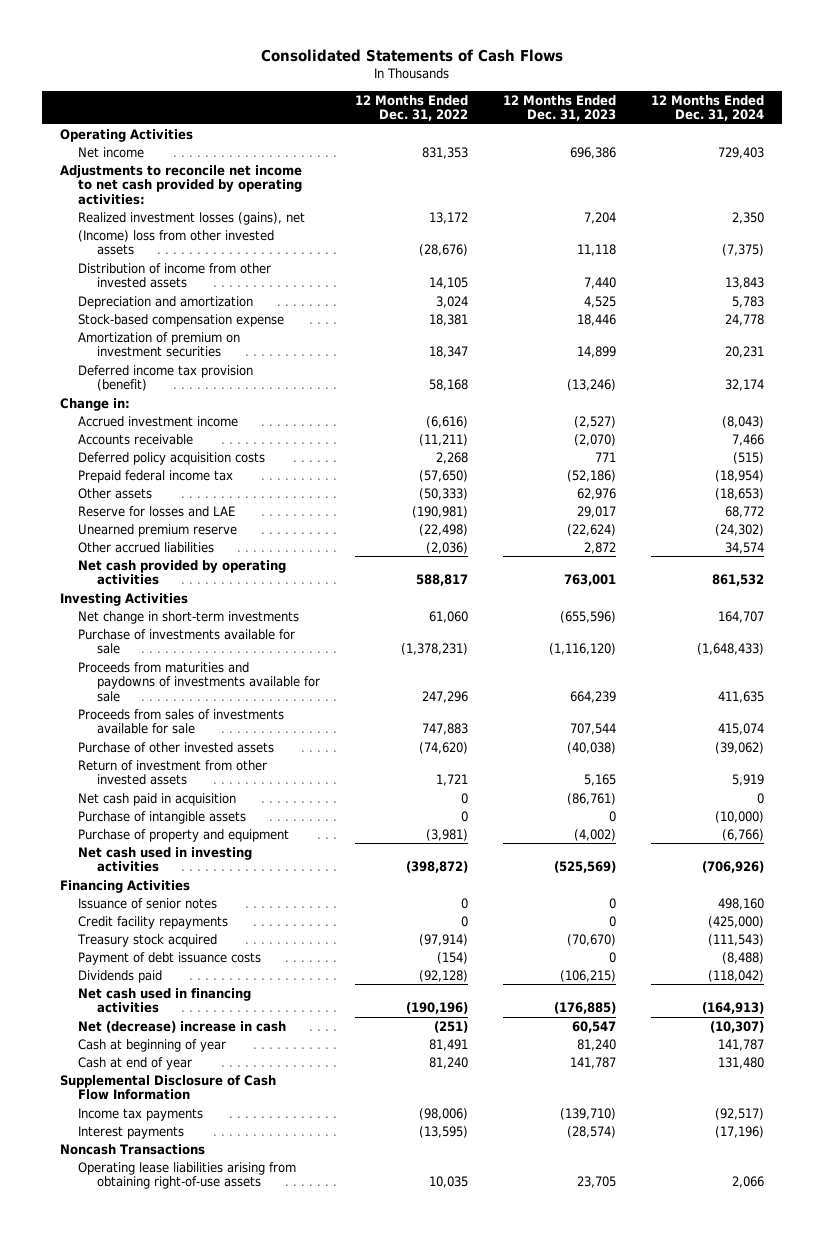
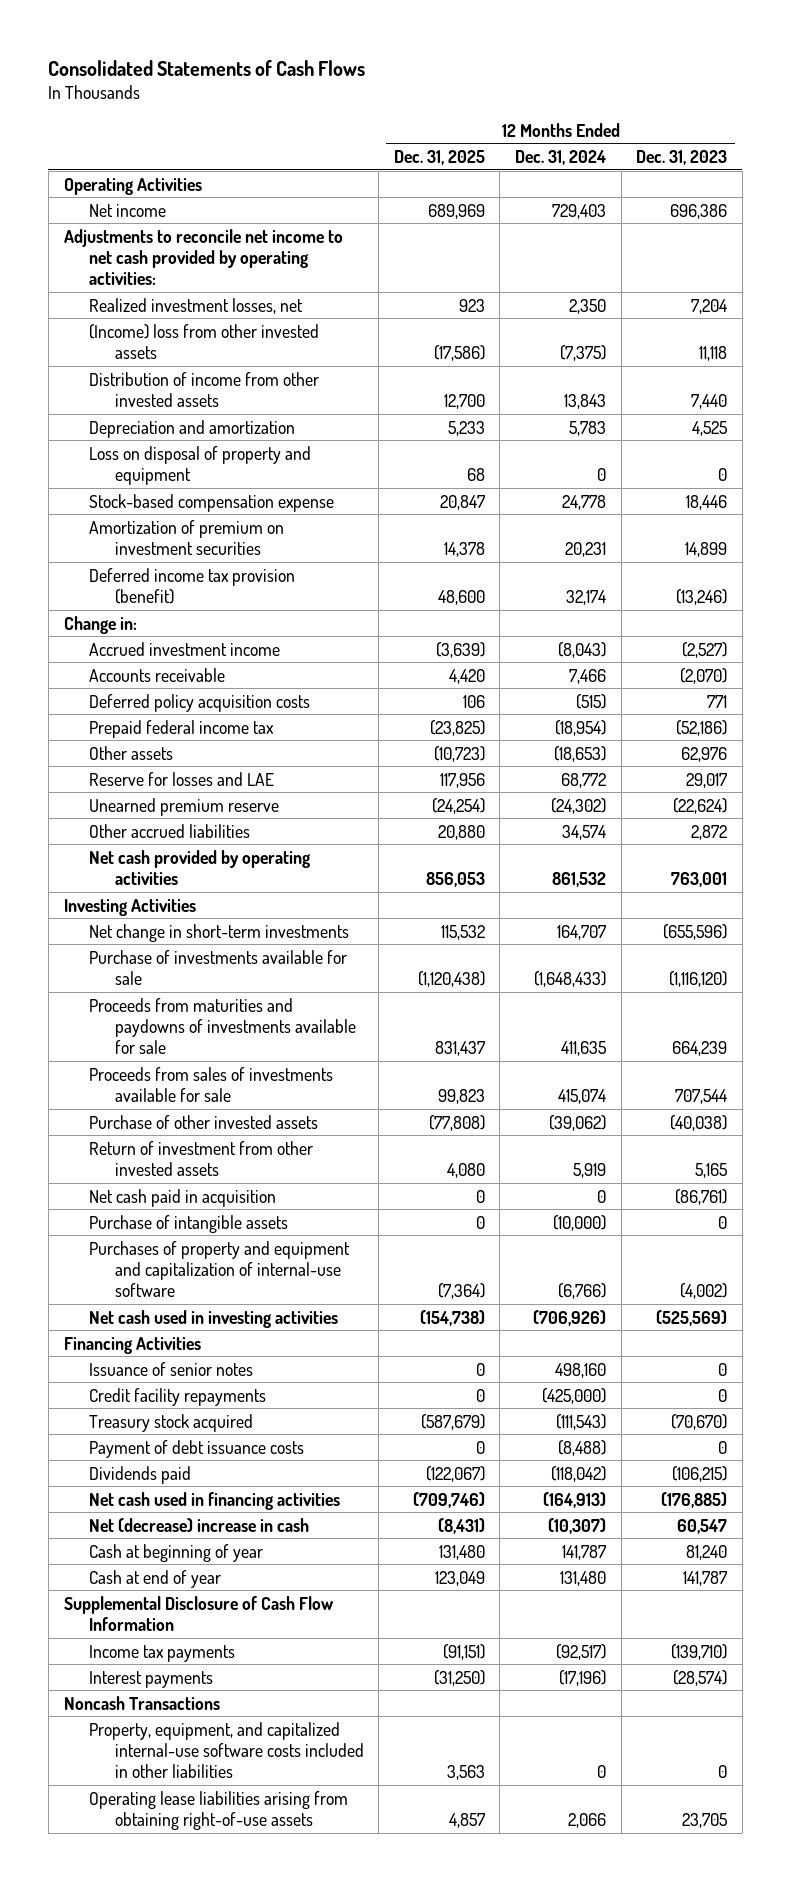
- | 12 Months Ended Dec. 31, 2022 | 12 Months Ended Dec. 31, 2023 | 12 Months Ended Dec. 31, 2024
+ | 12 Months Ended Dec. 31, 2025 | 12 Months Ended Dec. 31, 2024 | 12 Months Ended Dec. 31, 2023
- Realized investment losses (gains), net | 13,172 | 7,204 | 2,350
+ Realized investment losses, net | 923 | 2,350 | 7,204
+ Loss on disposal of property and equipment | 68 | 0 | 0
- Purchase of property and equipment | (3,981) | (4,002) | (6,766)
+ Purchases of property and equipment and capitalization of internal-use software | (7,364) | (6,766) | (4,002)
+ Property, equipment, and capitalized internal-use software costs included in other liabilities | 3,563 | 0 | 0

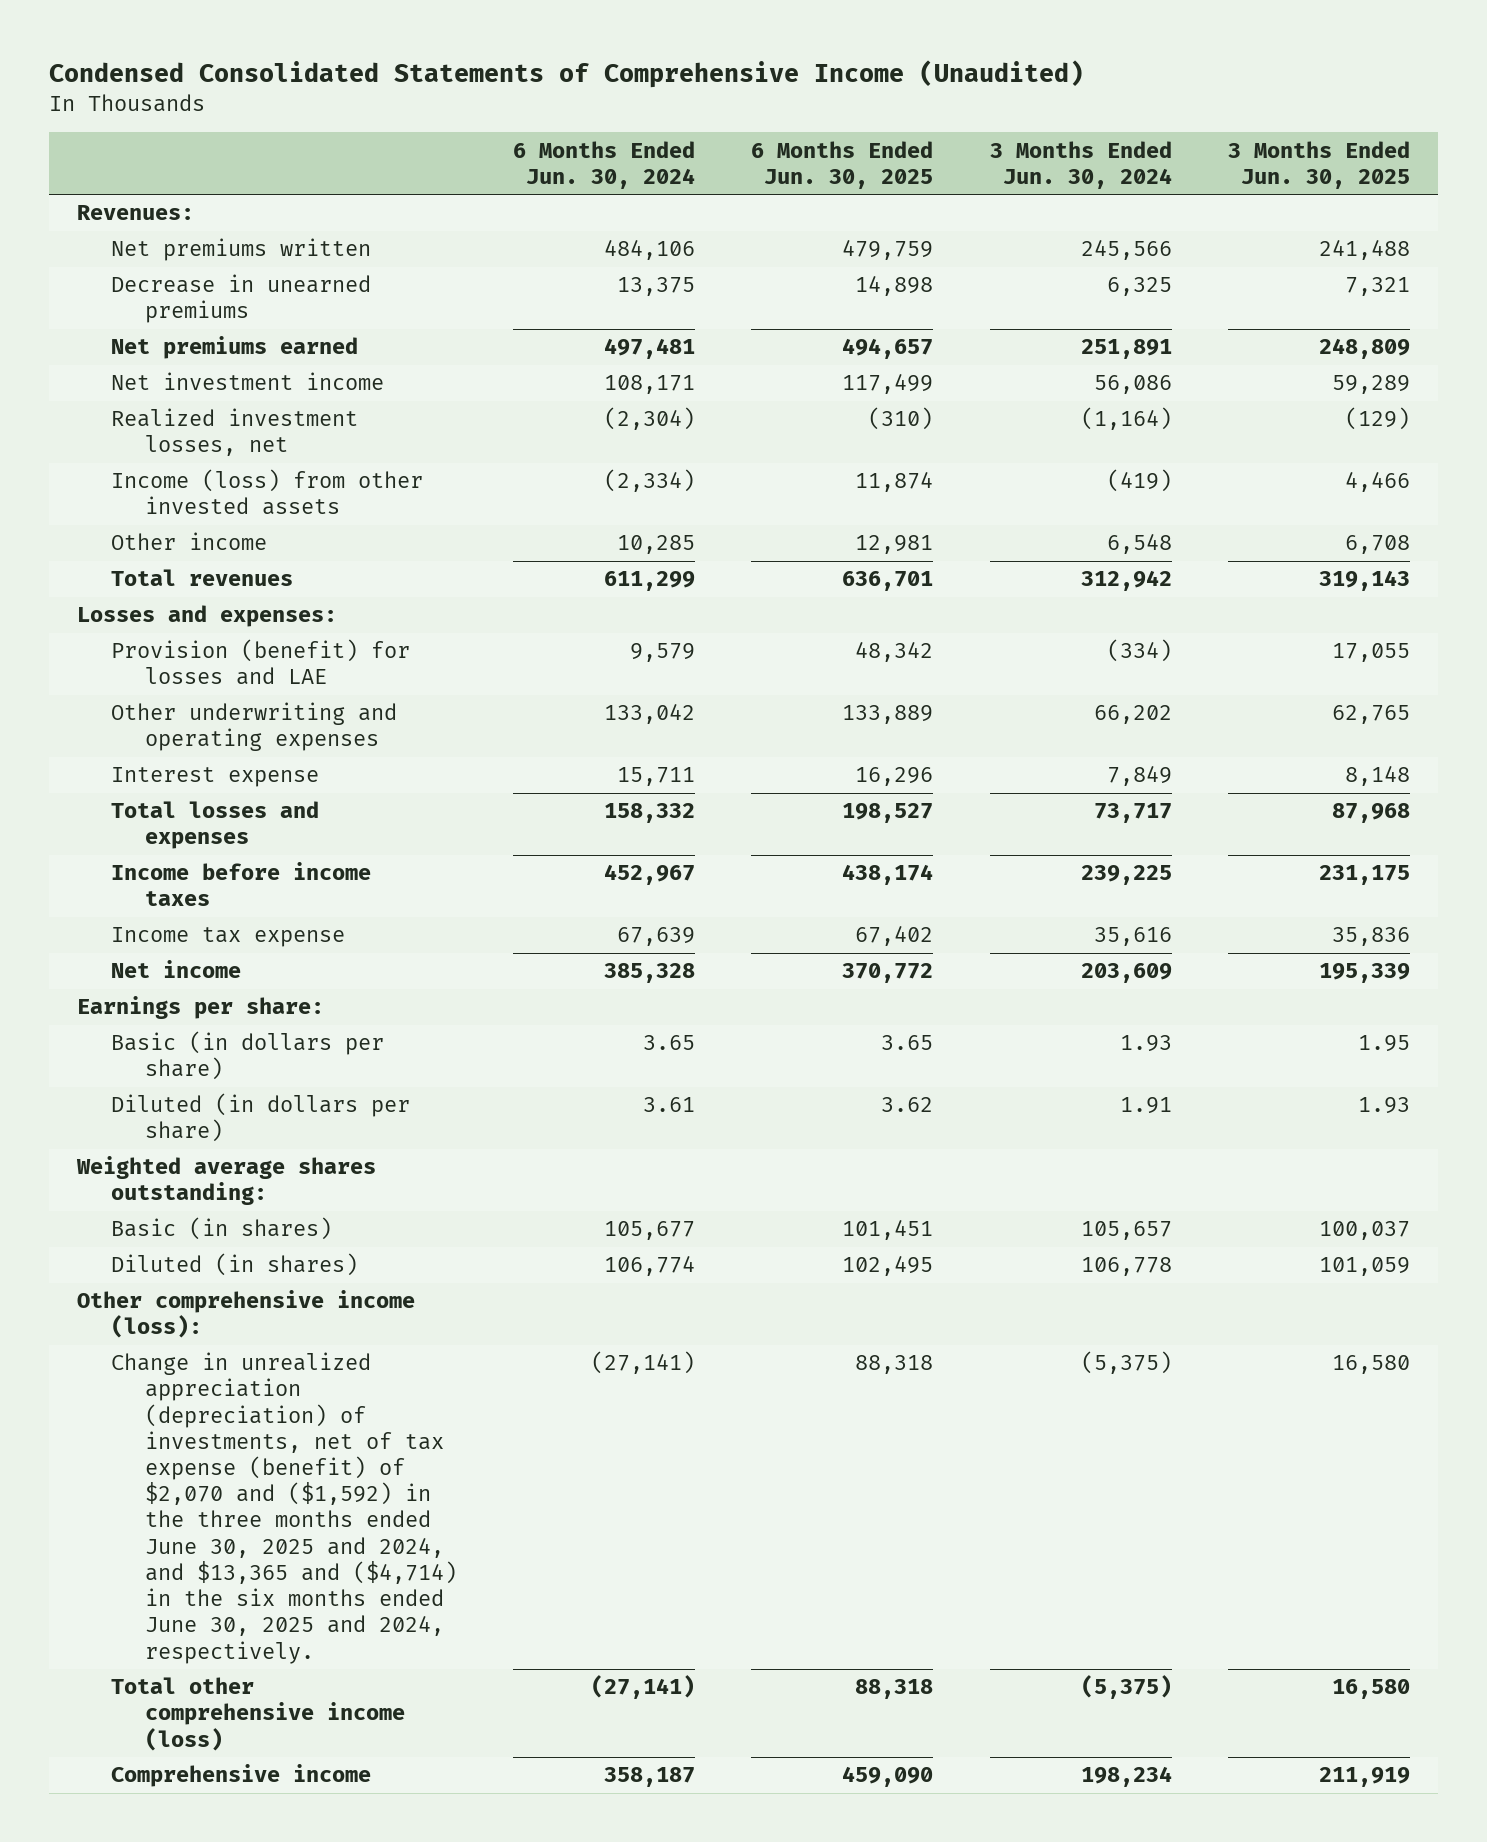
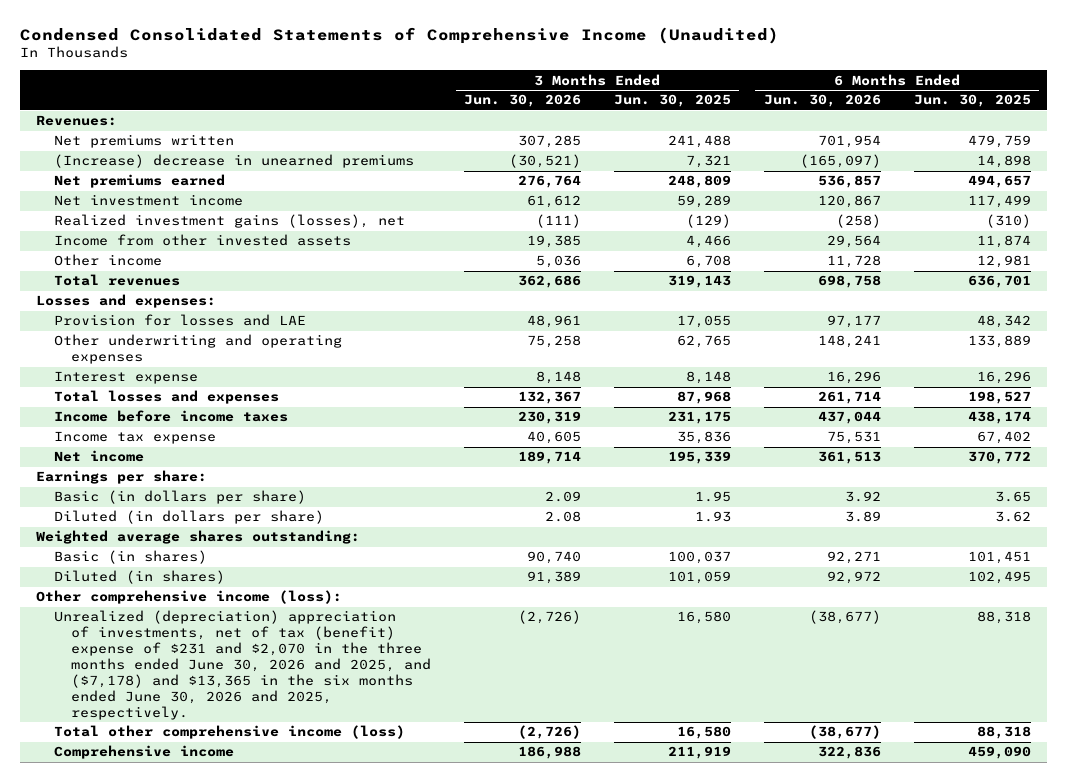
- | 6 Months Ended Jun. 30, 2024 | 6 Months Ended Jun. 30, 2025 | 3 Months Ended Jun. 30, 2024 | 3 Months Ended Jun. 30, 2025
+ | 3 Months Ended Jun. 30, 2026 | 3 Months Ended Jun. 30, 2025 | 6 Months Ended Jun. 30, 2026 | 6 Months Ended Jun. 30, 2025
- Decrease in unearned premiums | 13,375 | 14,898 | 6,325 | 7,321
+ (Increase) decrease in unearned premiums | (30,521) | 7,321 | (165,097) | 14,898
- Realized investment losses, net | (2,304) | (310) | (1,164) | (129)
- Income (loss) from other invested assets | (2,334) | 11,874 | (419) | 4,466
+ Realized investment gains (losses), net | (111) | (129) | (258) | (310)
+ Income from other invested assets | 19,385 | 4,466 | 29,564 | 11,874
- Provision (benefit) for losses and LAE | 9,579 | 48,342 | (334) | 17,055
+ Provision for losses and LAE | 48,961 | 17,055 | 97,177 | 48,342
- Change in unrealized appreciation (depreciation) of investments, net of tax expense (benefit) of $2,070 and ($1,592) in the three months ended June 30, 2025 and 2024, and $13,365 and ($4,714) in the six months ended June 30, 2025 and 2024, respectively. | (27,141) | 88,318 | (5,375) | 16,580
+ Unrealized (depreciation) appreciation of investments, net of tax (benefit) expense of $231 and $2,070 in the three months ended June 30, 2026 and 2025, and ($7,178) and $13,365 in the six months ended June 30, 2026 and 2025, respectively. | (2,726) | 16,580 | (38,677) | 88,318

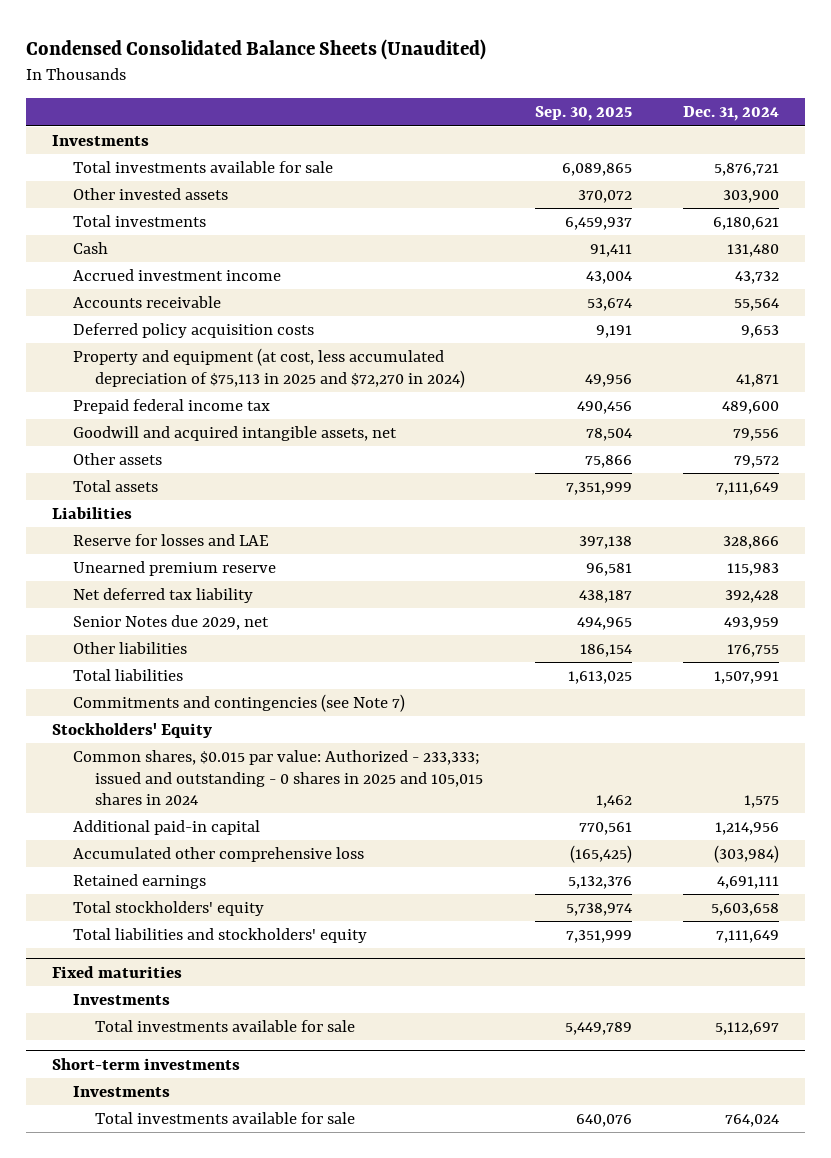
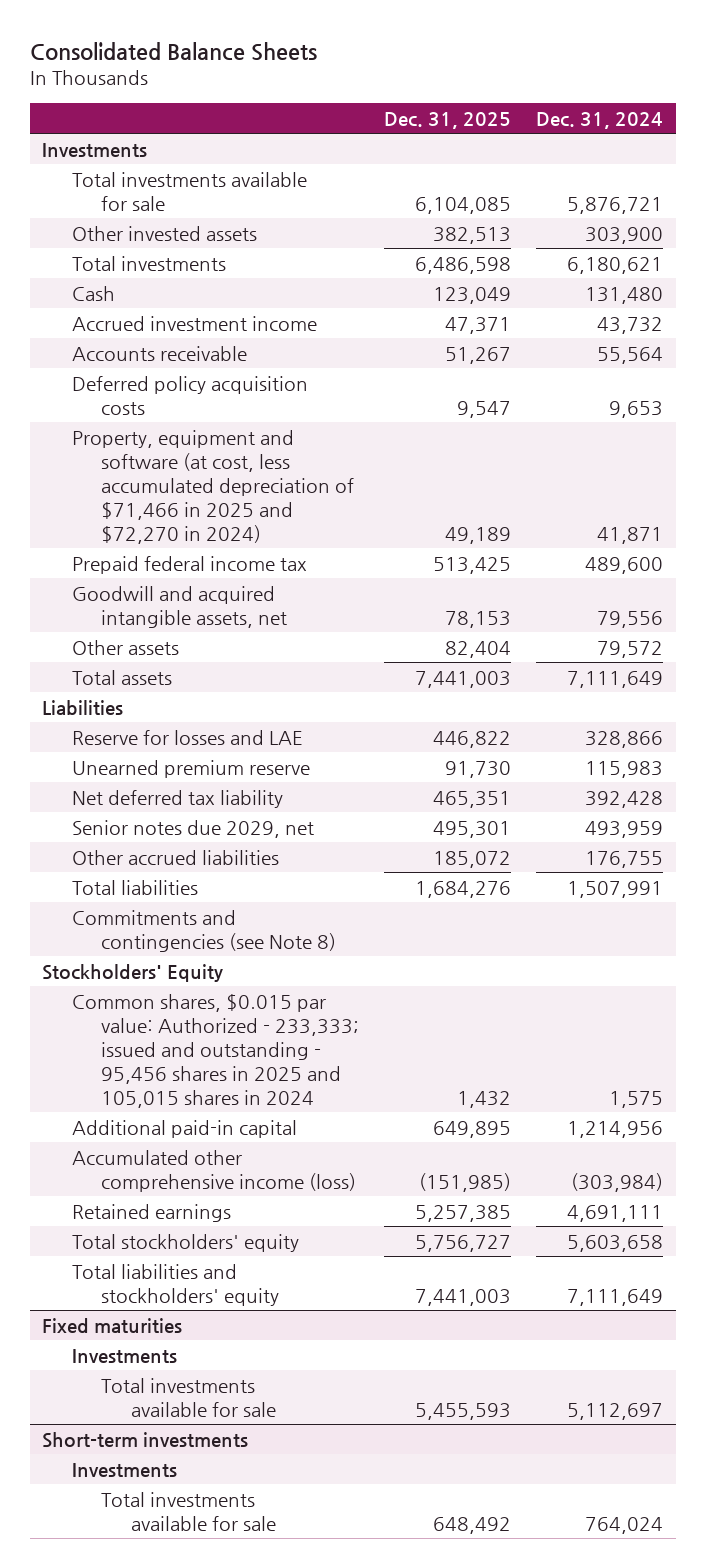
- Condensed Consolidated Balance Sheets (Unaudited)
+ Consolidated Balance Sheets
- | Sep. 30, 2025 | Dec. 31, 2024
+ | Dec. 31, 2025 | Dec. 31, 2024
- Property and equipment (at cost, less accumulated depreciation of $75,113 in 2025 and $72,270 in 2024) | 49,956 | 41,871
+ Property, equipment and software (at cost, less accumulated depreciation of $71,466 in 2025 and $72,270 in 2024) | 49,189 | 41,871
- Senior Notes due 2029, net | 494,965 | 493,959
- Other liabilities | 186,154 | 176,755
+ Senior notes due 2029, net | 495,301 | 493,959
+ Other accrued liabilities | 185,072 | 176,755
- Commitments and contingencies (see Note 7)
+ Commitments and contingencies (see Note 8)
- Common shares, $0.015 par value: Authorized - 233,333; issued and outstanding - 0 shares in 2025 and 105,015 shares in 2024 | 1,462 | 1,575
+ Common shares, $0.015 par value: Authorized - 233,333; issued and outstanding - 95,456 shares in 2025 and 105,015 shares in 2024 | 1,432 | 1,575
- Accumulated other comprehensive loss | (165,425) | (303,984)
+ Accumulated other comprehensive income (loss) | (151,985) | (303,984)

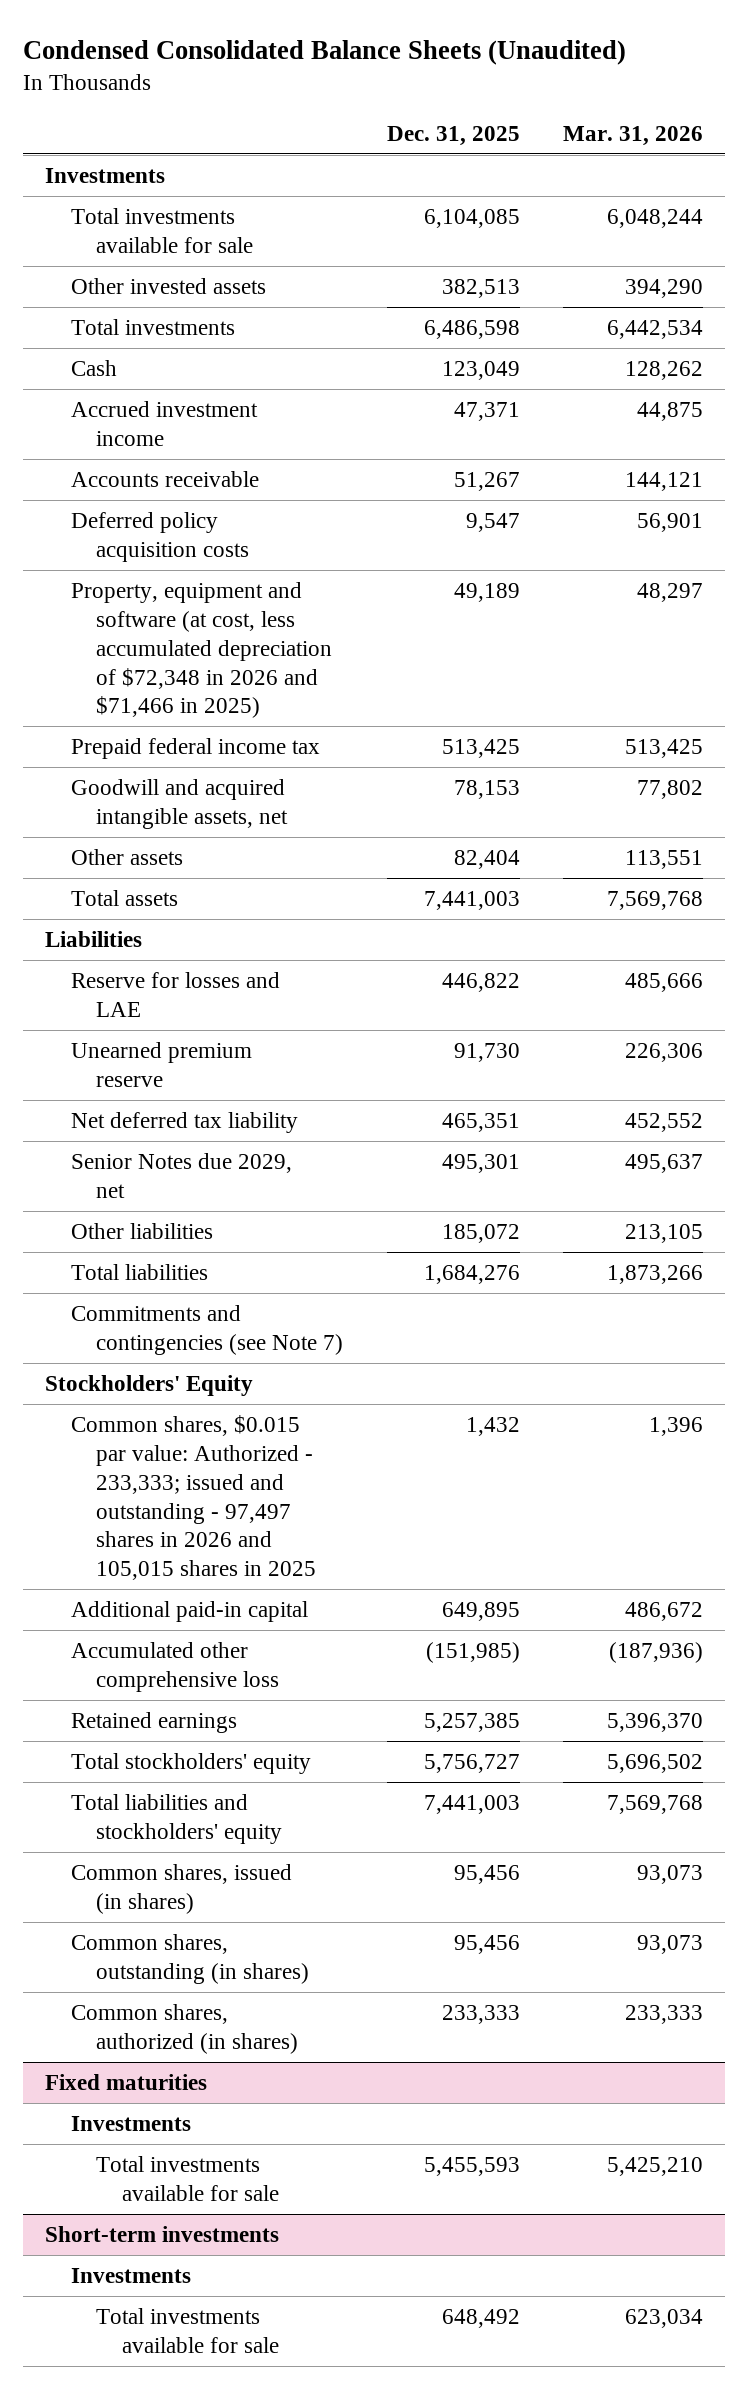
- Consolidated Balance Sheets
+ Condensed Consolidated Balance Sheets (Unaudited)
- | Dec. 31, 2025 | Dec. 31, 2024
+ | Dec. 31, 2025 | Mar. 31, 2026
- Property, equipment and software (at cost, less accumulated depreciation of $71,466 in 2025 and $72,270 in 2024) | 49,189 | 41,871
+ Property, equipment and software (at cost, less accumulated depreciation of $72,348 in 2026 and $71,466 in 2025) | 49,189 | 48,297
- Senior notes due 2029, net | 495,301 | 493,959
- Other accrued liabilities | 185,072 | 176,755
+ Senior Notes due 2029, net | 495,301 | 495,637
+ Other liabilities | 185,072 | 213,105
- Commitments and contingencies (see Note 8)
+ Commitments and contingencies (see Note 7)
- Common shares, $0.015 par value: Authorized - 233,333; issued and outstanding - 95,456 shares in 2025 and 105,015 shares in 2024 | 1,432 | 1,575
+ Common shares, $0.015 par value: Authorized - 233,333; issued and outstanding - 97,497 shares in 2026 and 105,015 shares in 2025 | 1,432 | 1,396
- Accumulated other comprehensive income (loss) | (151,985) | (303,984)
+ Accumulated other comprehensive loss | (151,985) | (187,936)
+ Common shares, issued (in shares) | 95,456 | 93,073
+ Common shares, outstanding (in shares) | 95,456 | 93,073
+ Common shares, authorized (in shares) | 233,333 | 233,333

